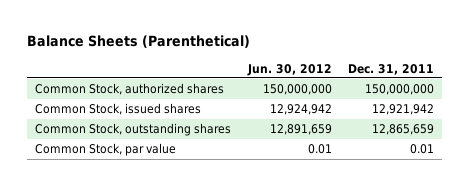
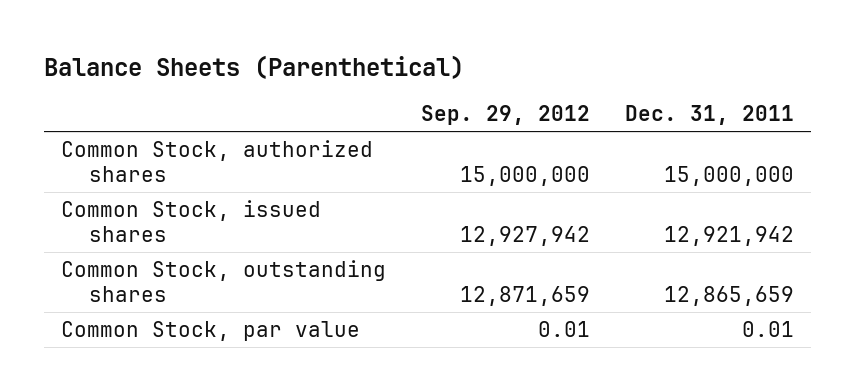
- | Jun. 30, 2012 | Dec. 31, 2011
+ | Sep. 29, 2012 | Dec. 31, 2011
- Common Stock, authorized shares | 150,000,000 | 150,000,000
+ Common Stock, authorized shares | 15,000,000 | 15,000,000

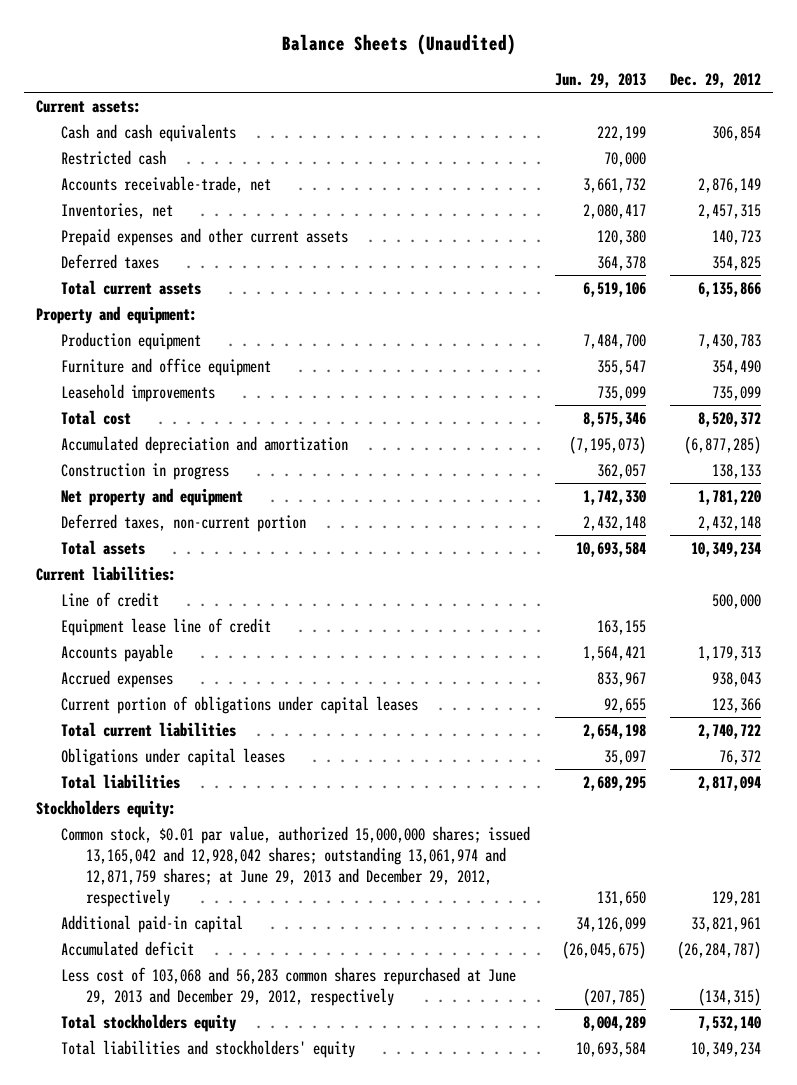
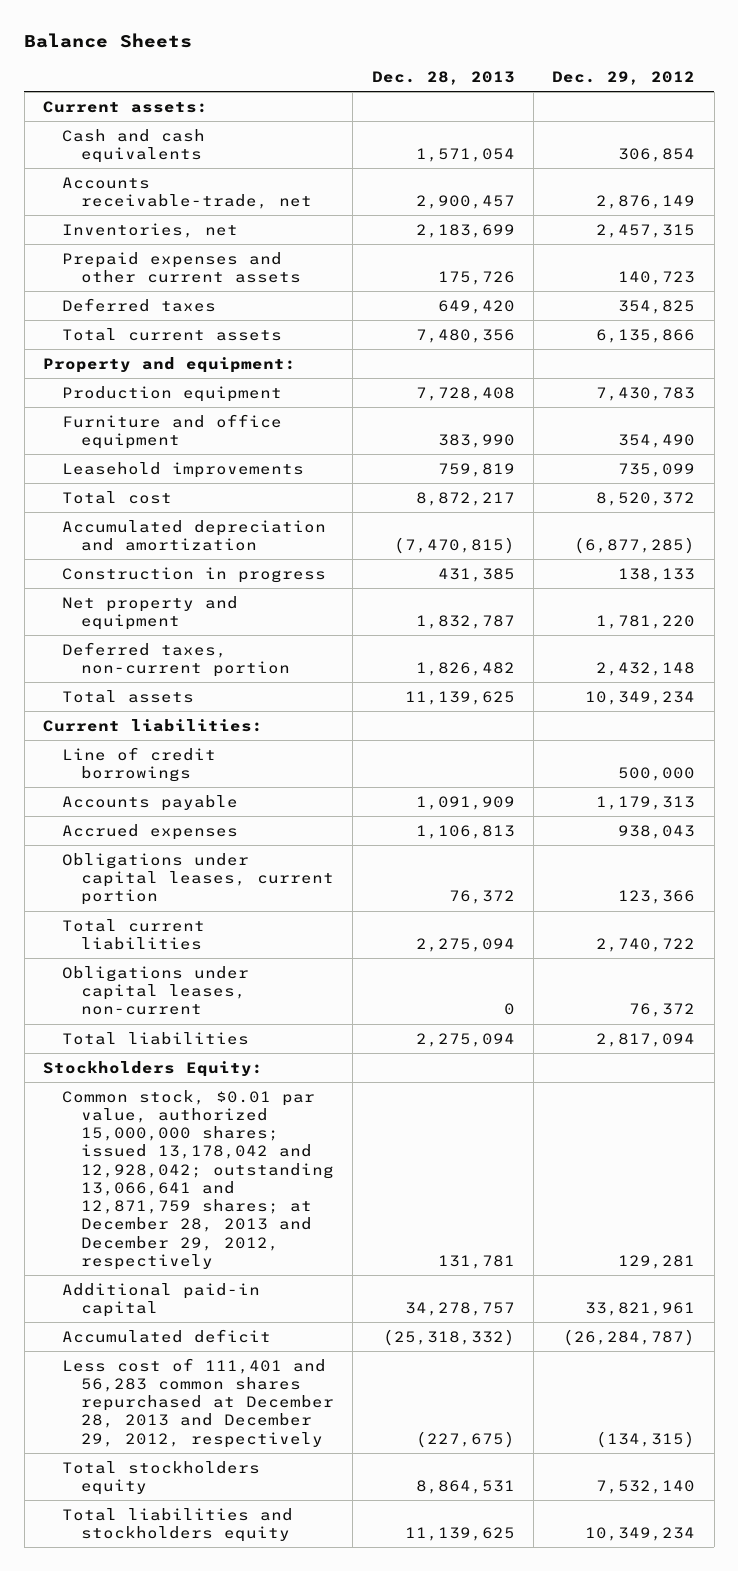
- Balance Sheets (Unaudited)
+ Balance Sheets
- | Jun. 29, 2013 | Dec. 29, 2012
+ | Dec. 28, 2013 | Dec. 29, 2012
- Restricted cash | 70,000 |
- Line of credit | | 500,000
- Equipment lease line of credit | 163,155 |
+ Line of credit borrowings | | 500,000
- Current portion of obligations under capital leases | 92,655 | 123,366
+ Obligations under capital leases, current portion | 76,372 | 123,366
- Obligations under capital leases | 35,097 | 76,372
+ Obligations under capital leases, non-current | 0 | 76,372
- Stockholders equity:
- Common stock, $0.01 par value, authorized 15,000,000 shares; issued 13,165,042 and 12,928,042 shares; outstanding 13,061,974 and 12,871,759 shares; at June 29, 2013 and December 29, 2012, respectively | 131,650 | 129,281
+ Stockholders Equity:
+ Common stock, $0.01 par value, authorized 15,000,000 shares; issued 13,178,042 and 12,928,042; outstanding 13,066,641 and 12,871,759 shares; at December 28, 2013 and December 29, 2012, respectively | 131,781 | 129,281
- Less cost of 103,068 and 56,283 common shares repurchased at June 29, 2013 and December 29, 2012, respectively | (207,785) | (134,315)
+ Less cost of 111,401 and 56,283 common shares repurchased at December 28, 2013 and December 29, 2012, respectively | (227,675) | (134,315)
- Total liabilities and stockholders' equity | 10,693,584 | 10,349,234
+ Total liabilities and stockholders equity | 11,139,625 | 10,349,234

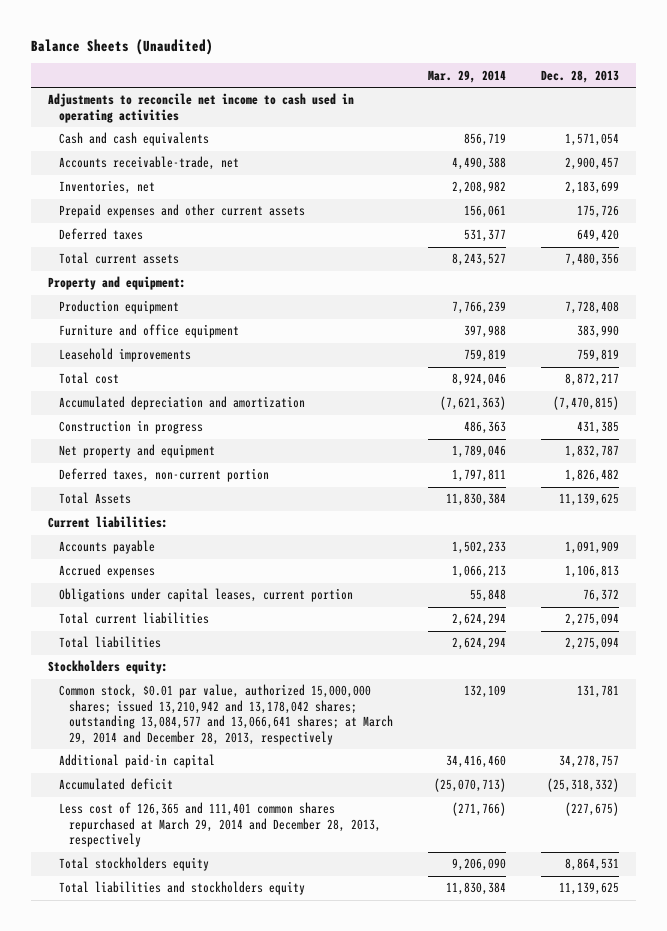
- Balance Sheets
+ Balance Sheets (Unaudited)
- | Dec. 28, 2013 | Dec. 29, 2012
+ | Mar. 29, 2014 | Dec. 28, 2013
- Current assets:
+ Adjustments to reconcile net income to cash used in operating activities
- Total assets | 11,139,625 | 10,349,234
+ Total Assets | 11,830,384 | 11,139,625
- Line of credit borrowings | | 500,000
- Obligations under capital leases, non-current | 0 | 76,372
- Stockholders Equity:
- Common stock, $0.01 par value, authorized 15,000,000 shares; issued 13,178,042 and 12,928,042; outstanding 13,066,641 and 12,871,759 shares; at December 28, 2013 and December 29, 2012, respectively | 131,781 | 129,281
+ Stockholders equity:
+ Common stock, $0.01 par value, authorized 15,000,000 shares; issued 13,210,942 and 13,178,042 shares; outstanding 13,084,577 and 13,066,641 shares; at March 29, 2014 and December 28, 2013, respectively | 132,109 | 131,781
- Less cost of 111,401 and 56,283 common shares repurchased at December 28, 2013 and December 29, 2012, respectively | (227,675) | (134,315)
+ Less cost of 126,365 and 111,401 common shares repurchased at March 29, 2014 and December 28, 2013, respectively | (271,766) | (227,675)

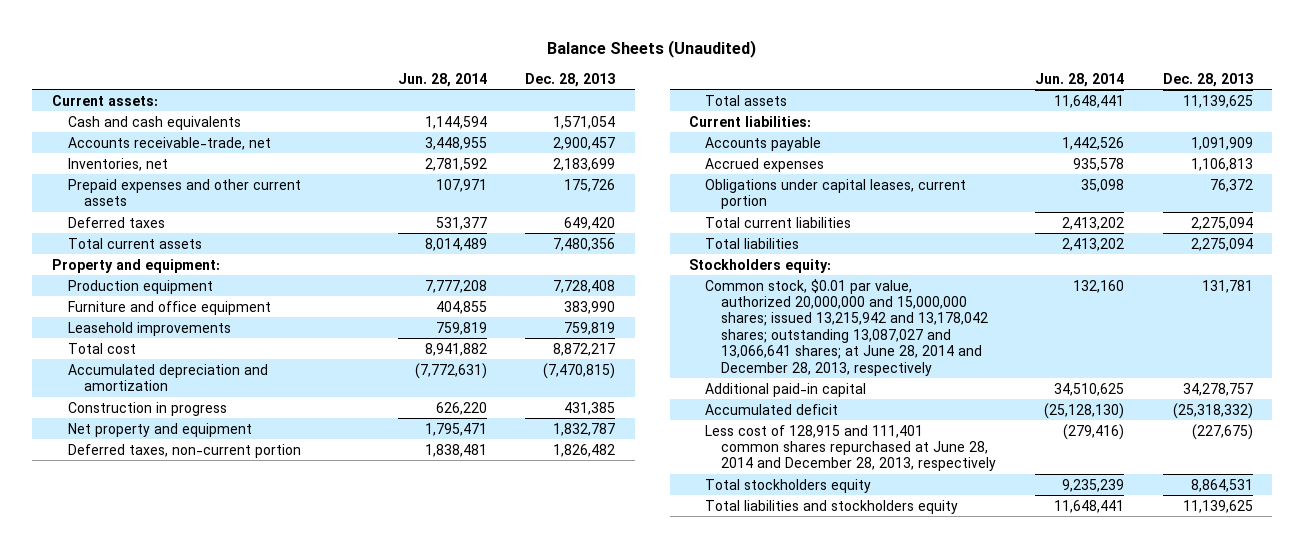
- | Mar. 29, 2014 | Dec. 28, 2013
+ | Jun. 28, 2014 | Dec. 28, 2013
- Adjustments to reconcile net income to cash used in operating activities
+ Current assets:
- Total Assets | 11,830,384 | 11,139,625
+ Total assets | 11,648,441 | 11,139,625
- Common stock, $0.01 par value, authorized 15,000,000 shares; issued 13,210,942 and 13,178,042 shares; outstanding 13,084,577 and 13,066,641 shares; at March 29, 2014 and December 28, 2013, respectively | 132,109 | 131,781
+ Common stock, $0.01 par value, authorized 20,000,000 and 15,000,000 shares; issued 13,215,942 and 13,178,042 shares; outstanding 13,087,027 and 13,066,641 shares; at June 28, 2014 and December 28, 2013, respectively | 132,160 | 131,781
- Less cost of 126,365 and 111,401 common shares repurchased at March 29, 2014 and December 28, 2013, respectively | (271,766) | (227,675)
+ Less cost of 128,915 and 111,401 common shares repurchased at June 28, 2014 and December 28, 2013, respectively | (279,416) | (227,675)

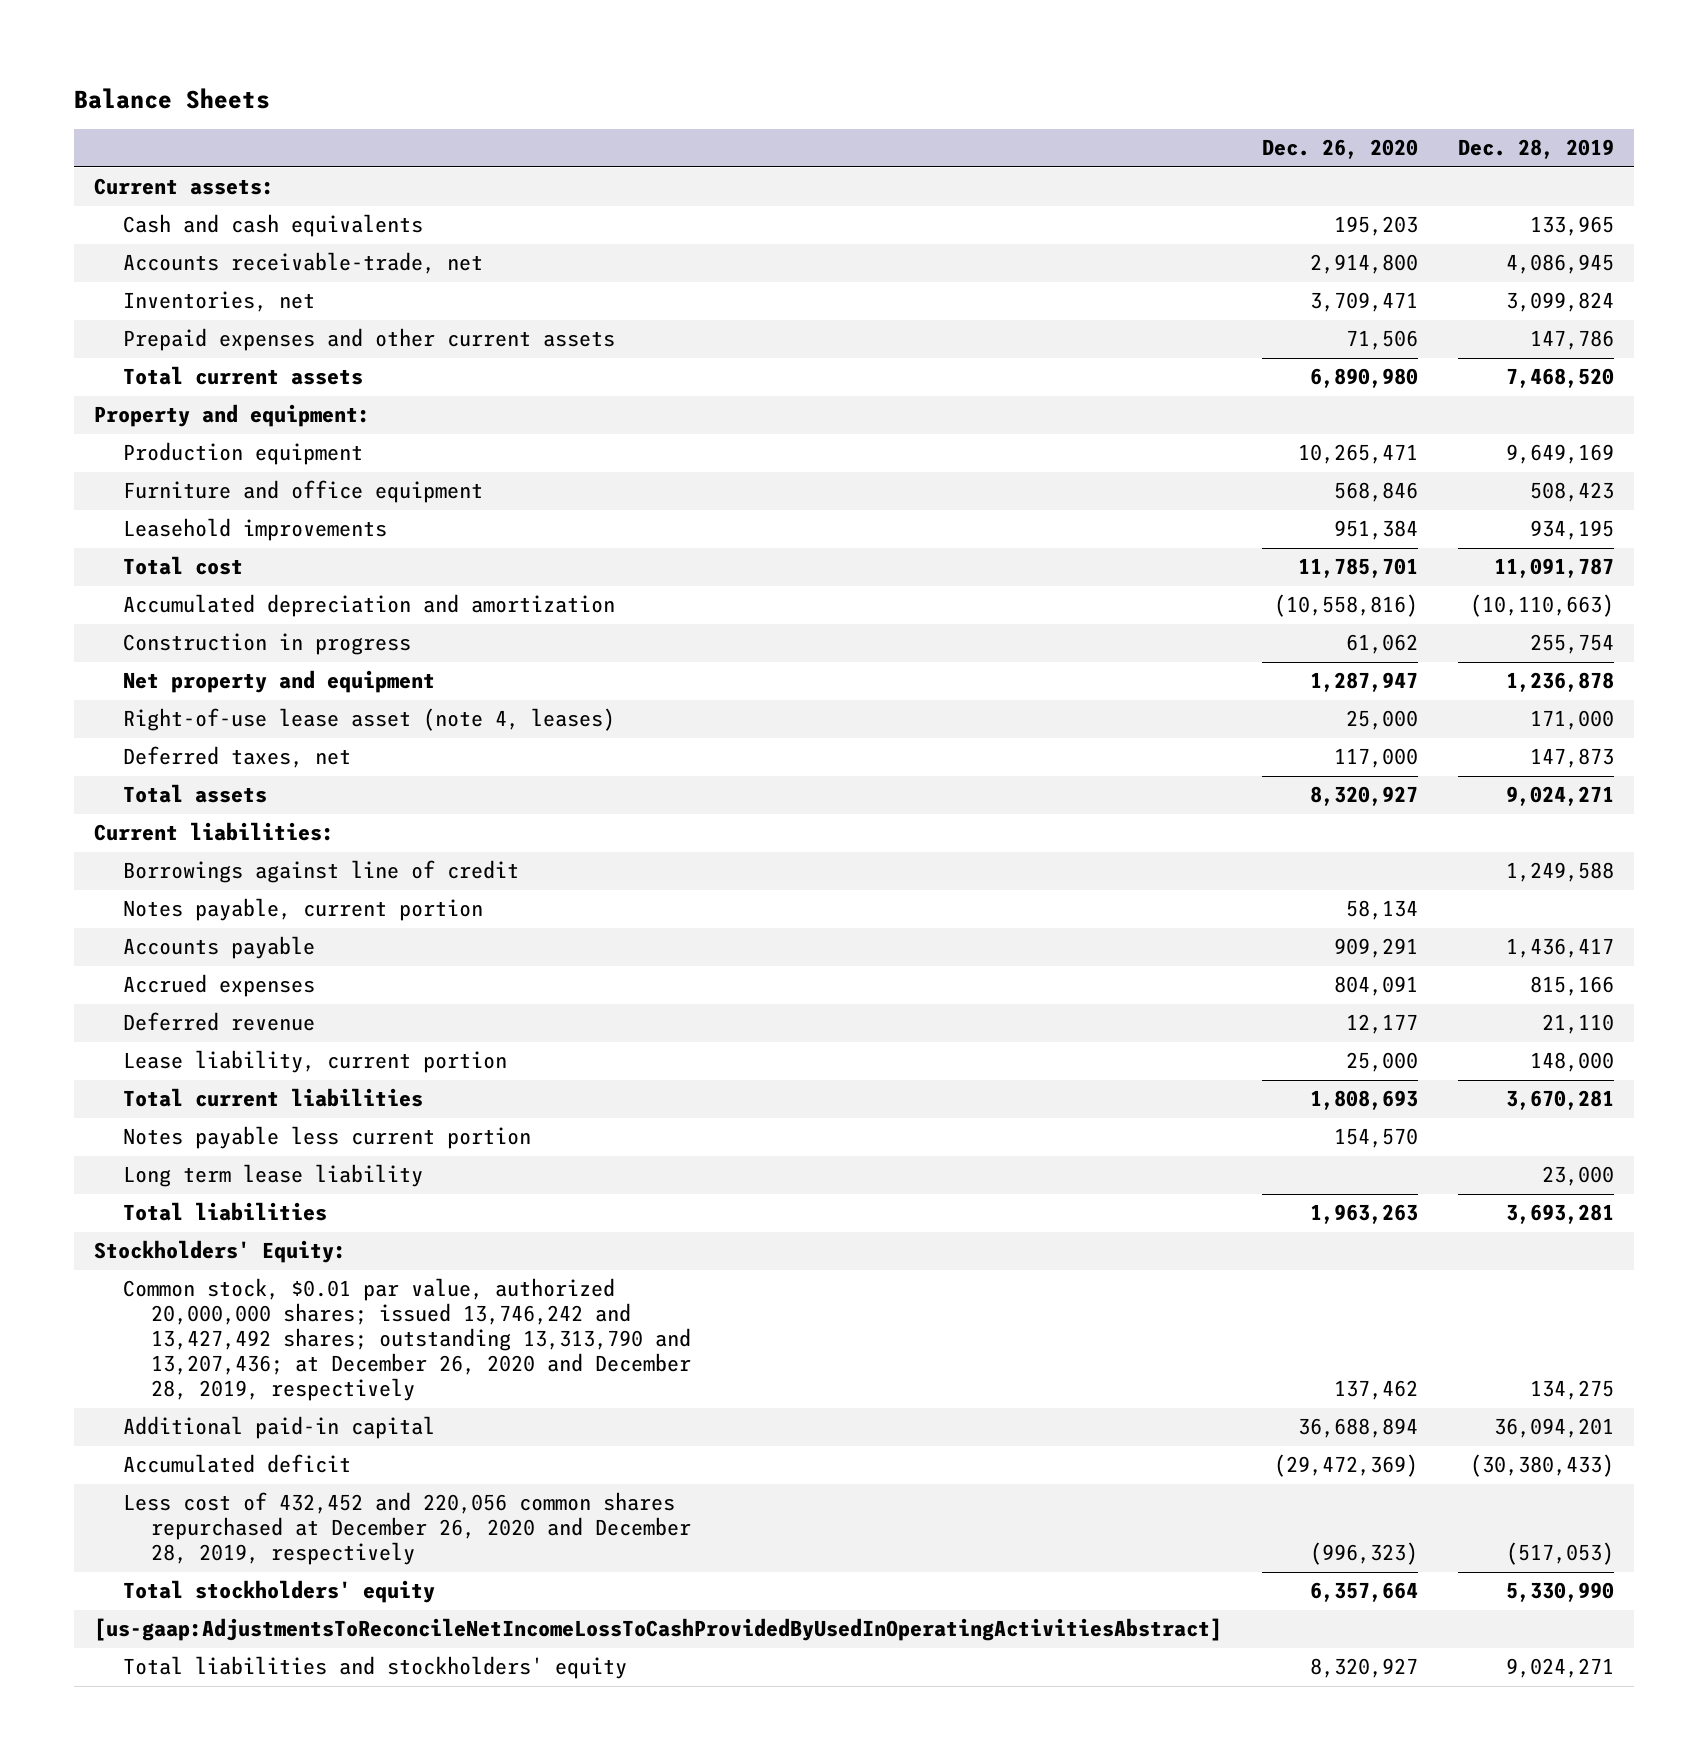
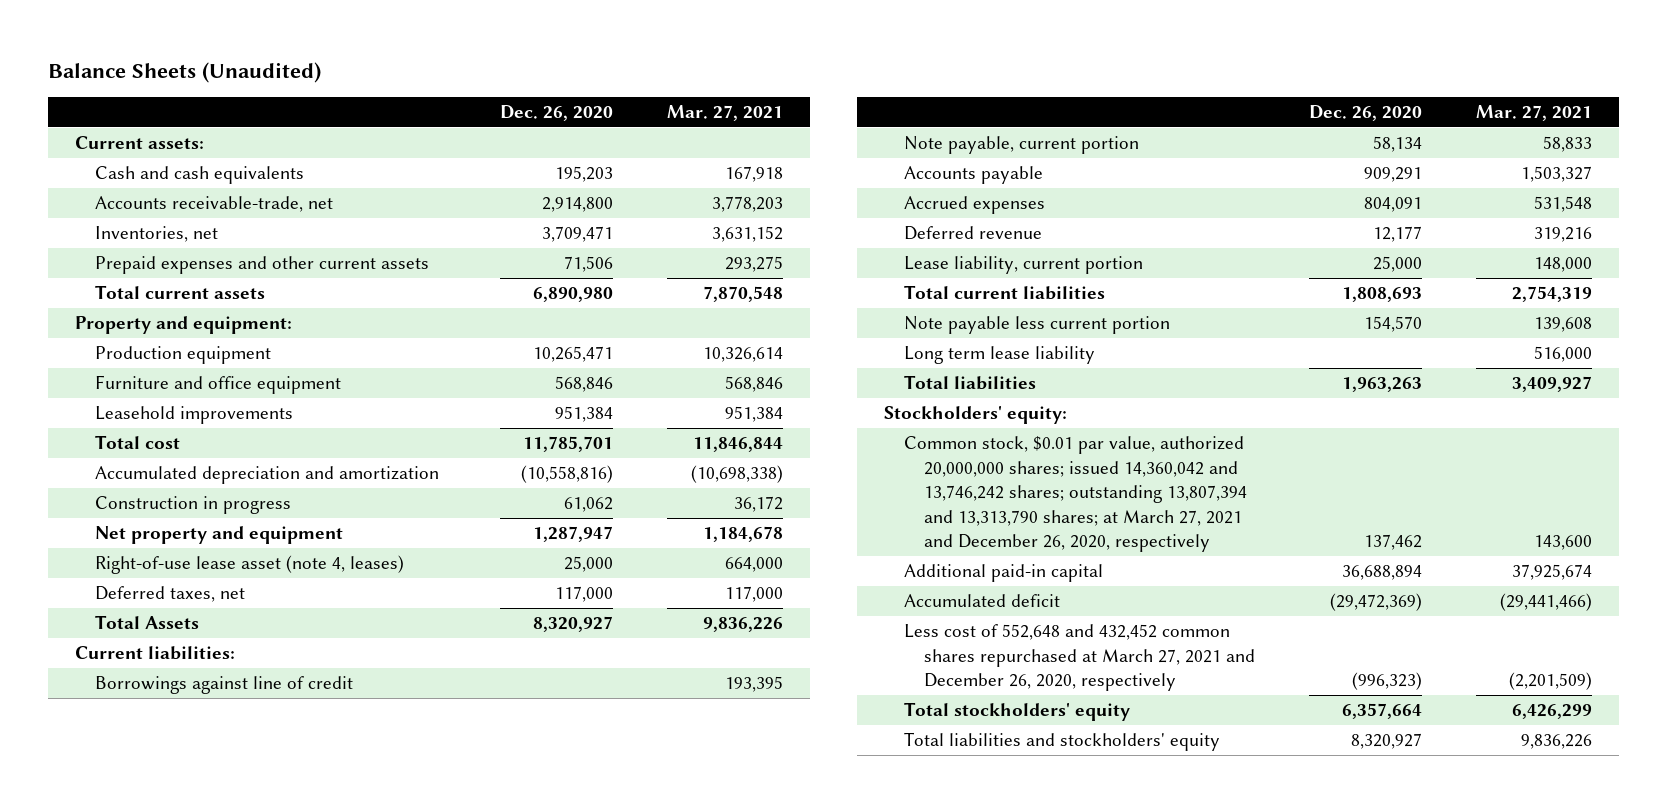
- Balance Sheets
+ Balance Sheets (Unaudited)
- | Dec. 26, 2020 | Dec. 28, 2019
+ | Dec. 26, 2020 | Mar. 27, 2021
- Total assets | 8,320,927 | 9,024,271
+ Total Assets | 8,320,927 | 9,836,226
- Notes payable, current portion | 58,134 |
+ Note payable, current portion | 58,134 | 58,833
- Notes payable less current portion | 154,570 |
+ Note payable less current portion | 154,570 | 139,608
- Stockholders' Equity:
- Common stock, $0.01 par value, authorized 20,000,000 shares; issued 13,746,242 and 13,427,492 shares; outstanding 13,313,790 and 13,207,436; at December 26, 2020 and December 28, 2019, respectively | 137,462 | 134,275
+ Stockholders' equity:
+ Common stock, $0.01 par value, authorized 20,000,000 shares; issued 14,360,042 and 13,746,242 shares; outstanding 13,807,394 and 13,313,790 shares; at March 27, 2021 and December 26, 2020, respectively | 137,462 | 143,600
- Less cost of 432,452 and 220,056 common shares repurchased at December 26, 2020 and December 28, 2019, respectively | (996,323) | (517,053)
+ Less cost of 552,648 and 432,452 common shares repurchased at March 27, 2021 and December 26, 2020, respectively | (996,323) | (2,201,509)
- [us-gaap:AdjustmentsToReconcileNetIncomeLossToCashProvidedByUsedInOperatingActivitiesAbstract]

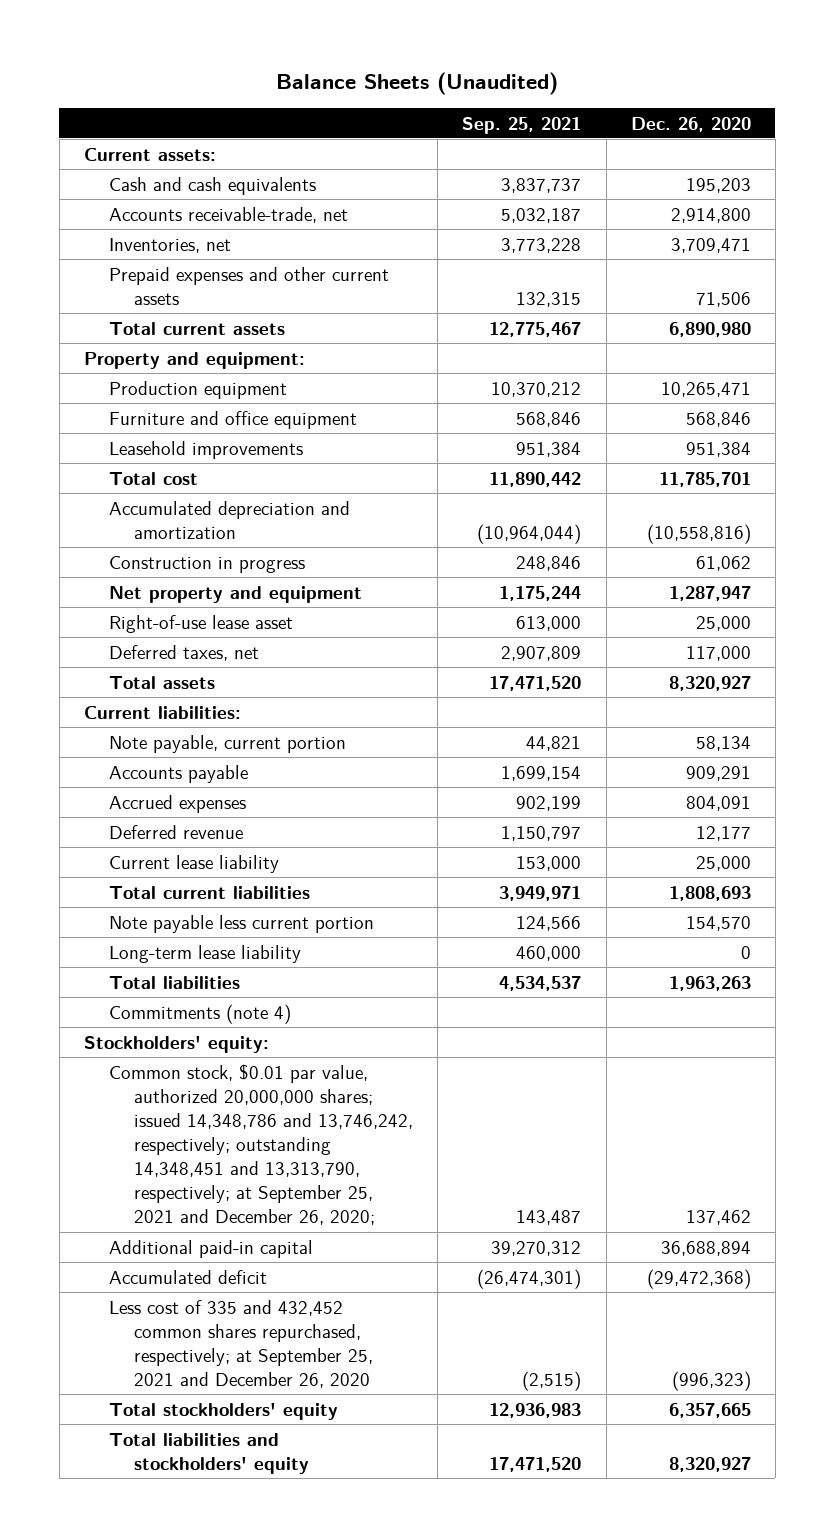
- | Dec. 26, 2020 | Mar. 27, 2021
+ | Sep. 25, 2021 | Dec. 26, 2020
- Right-of-use lease asset (note 4, leases) | 25,000 | 664,000
+ Right-of-use lease asset | 613,000 | 25,000
- Total Assets | 8,320,927 | 9,836,226
+ Total assets | 17,471,520 | 8,320,927
- Borrowings against line of credit | | 193,395
- Lease liability, current portion | 25,000 | 148,000
+ Current lease liability | 153,000 | 25,000
- Long term lease liability | | 516,000
+ Long-term lease liability | 460,000 | 0
+ Commitments (note 4)
- Common stock, $0.01 par value, authorized 20,000,000 shares; issued 14,360,042 and 13,746,242 shares; outstanding 13,807,394 and 13,313,790 shares; at March 27, 2021 and December 26, 2020, respectively | 137,462 | 143,600
+ Common stock, $0.01 par value, authorized 20,000,000 shares; issued 14,348,786 and 13,746,242, respectively; outstanding 14,348,451 and 13,313,790, respectively; at September 25, 2021 and December 26, 2020; | 143,487 | 137,462
- Accumulated deficit | (29,472,369) | (29,441,466)
- Less cost of 552,648 and 432,452 common shares repurchased at March 27, 2021 and December 26, 2020, respectively | (996,323) | (2,201,509)
- Total stockholders' equity | 6,357,664 | 6,426,299
+ Accumulated deficit | (26,474,301) | (29,472,368)
+ Less cost of 335 and 432,452 common shares repurchased, respectively; at September 25, 2021 and December 26, 2020 | (2,515) | (996,323)
+ Total stockholders' equity | 12,936,983 | 6,357,665

